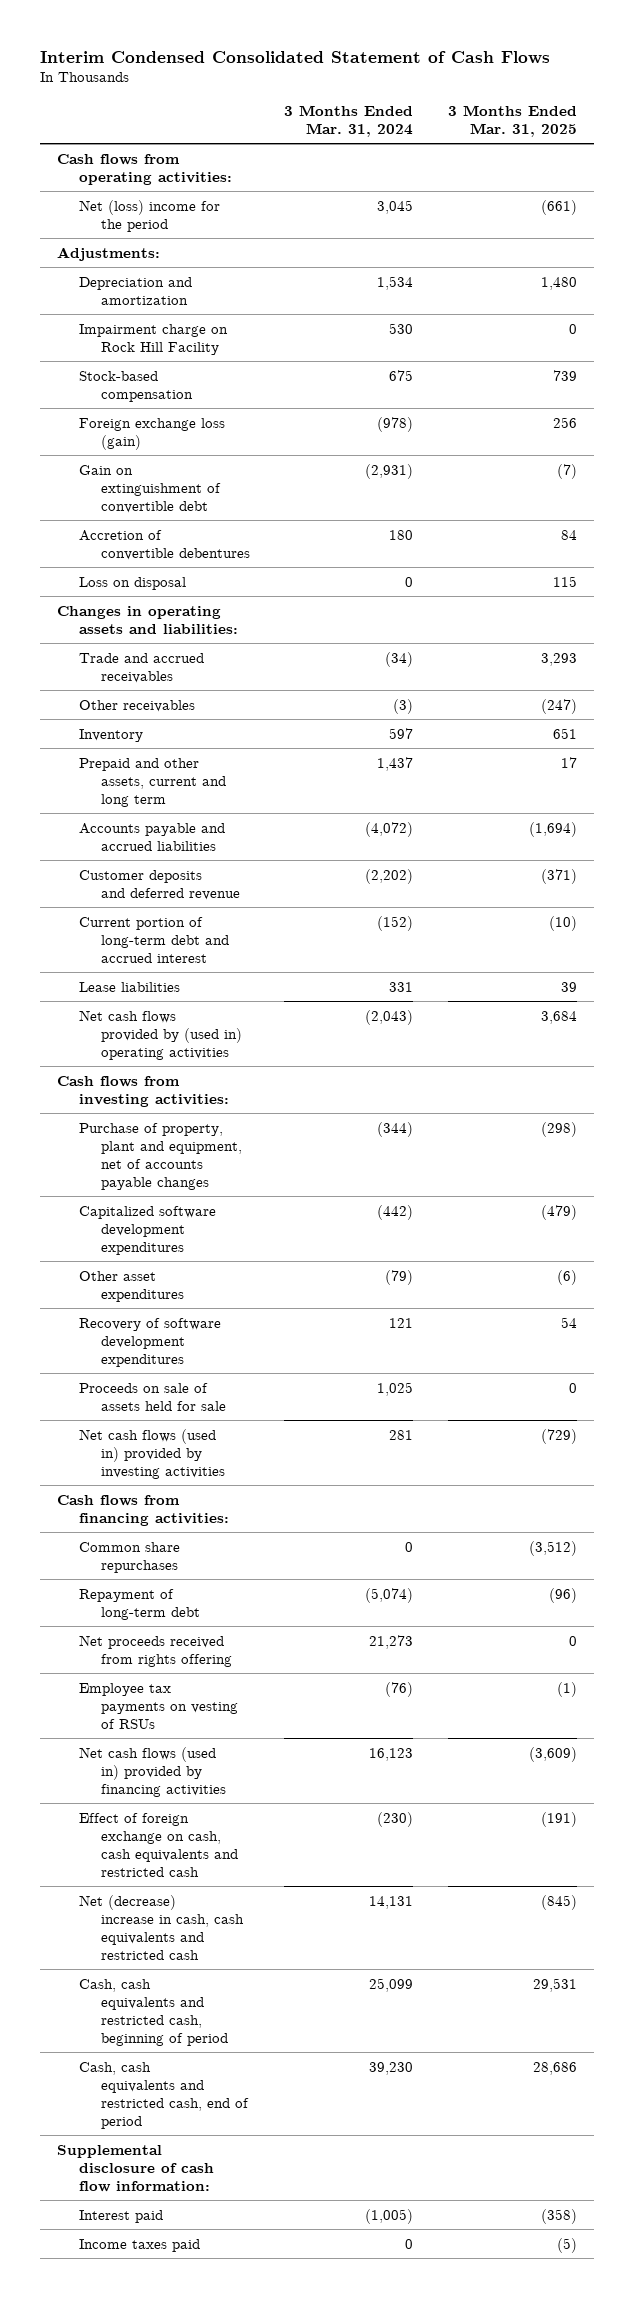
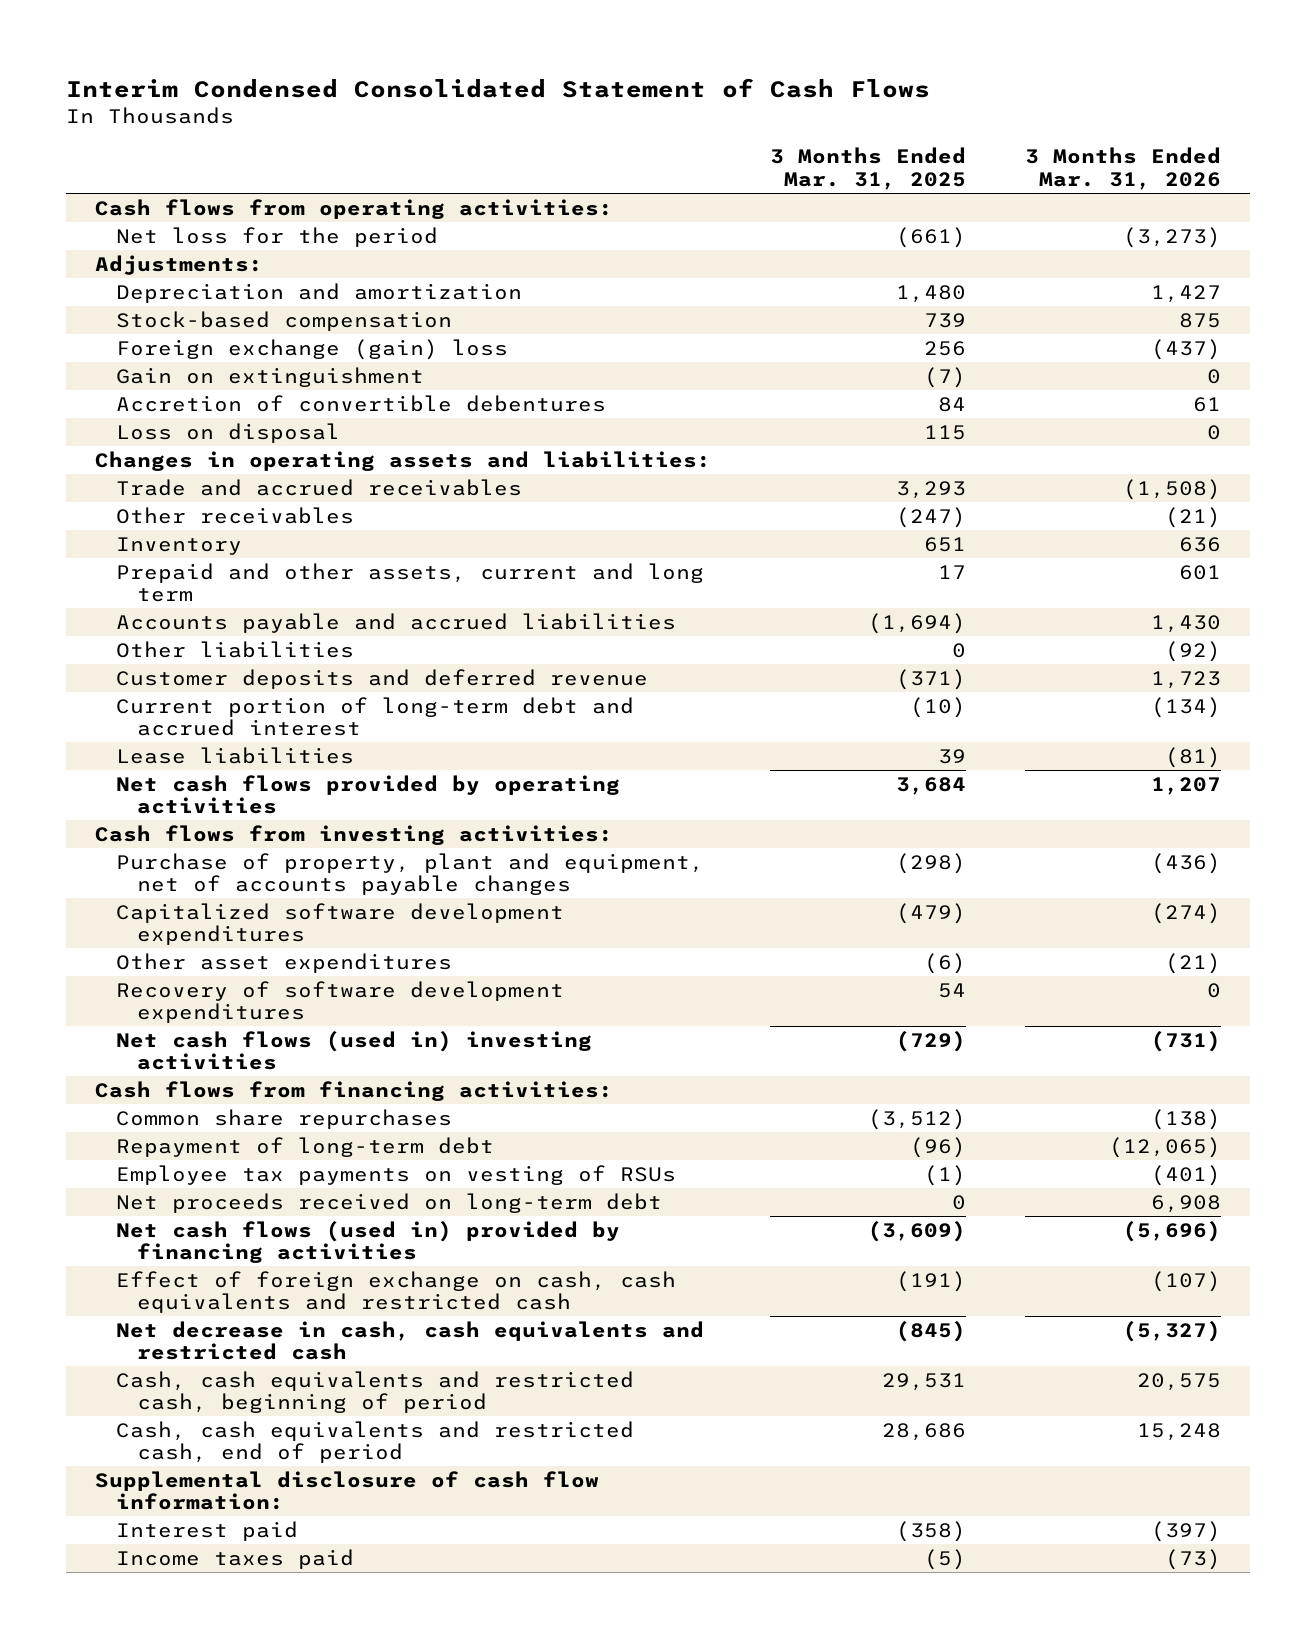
- | 3 Months Ended Mar. 31, 2024 | 3 Months Ended Mar. 31, 2025
+ | 3 Months Ended Mar. 31, 2025 | 3 Months Ended Mar. 31, 2026
- Net (loss) income for the period | 3,045 | (661)
+ Net loss for the period | (661) | (3,273)
- Impairment charge on Rock Hill Facility | 530 | 0
- Foreign exchange loss (gain) | (978) | 256
- Gain on extinguishment of convertible debt | (2,931) | (7)
+ Foreign exchange (gain) loss | 256 | (437)
+ Gain on extinguishment | (7) | 0
+ Other liabilities | 0 | (92)
- Net cash flows provided by (used in) operating activities | (2,043) | 3,684
+ Net cash flows provided by operating activities | 3,684 | 1,207
- Proceeds on sale of assets held for sale | 1,025 | 0
- Net cash flows (used in) provided by investing activities | 281 | (729)
+ Net cash flows (used in) investing activities | (729) | (731)
- Net proceeds received from rights offering | 21,273 | 0
+ Net proceeds received on long-term debt | 0 | 6,908
- Net (decrease) increase in cash, cash equivalents and restricted cash | 14,131 | (845)
+ Net decrease in cash, cash equivalents and restricted cash | (845) | (5,327)

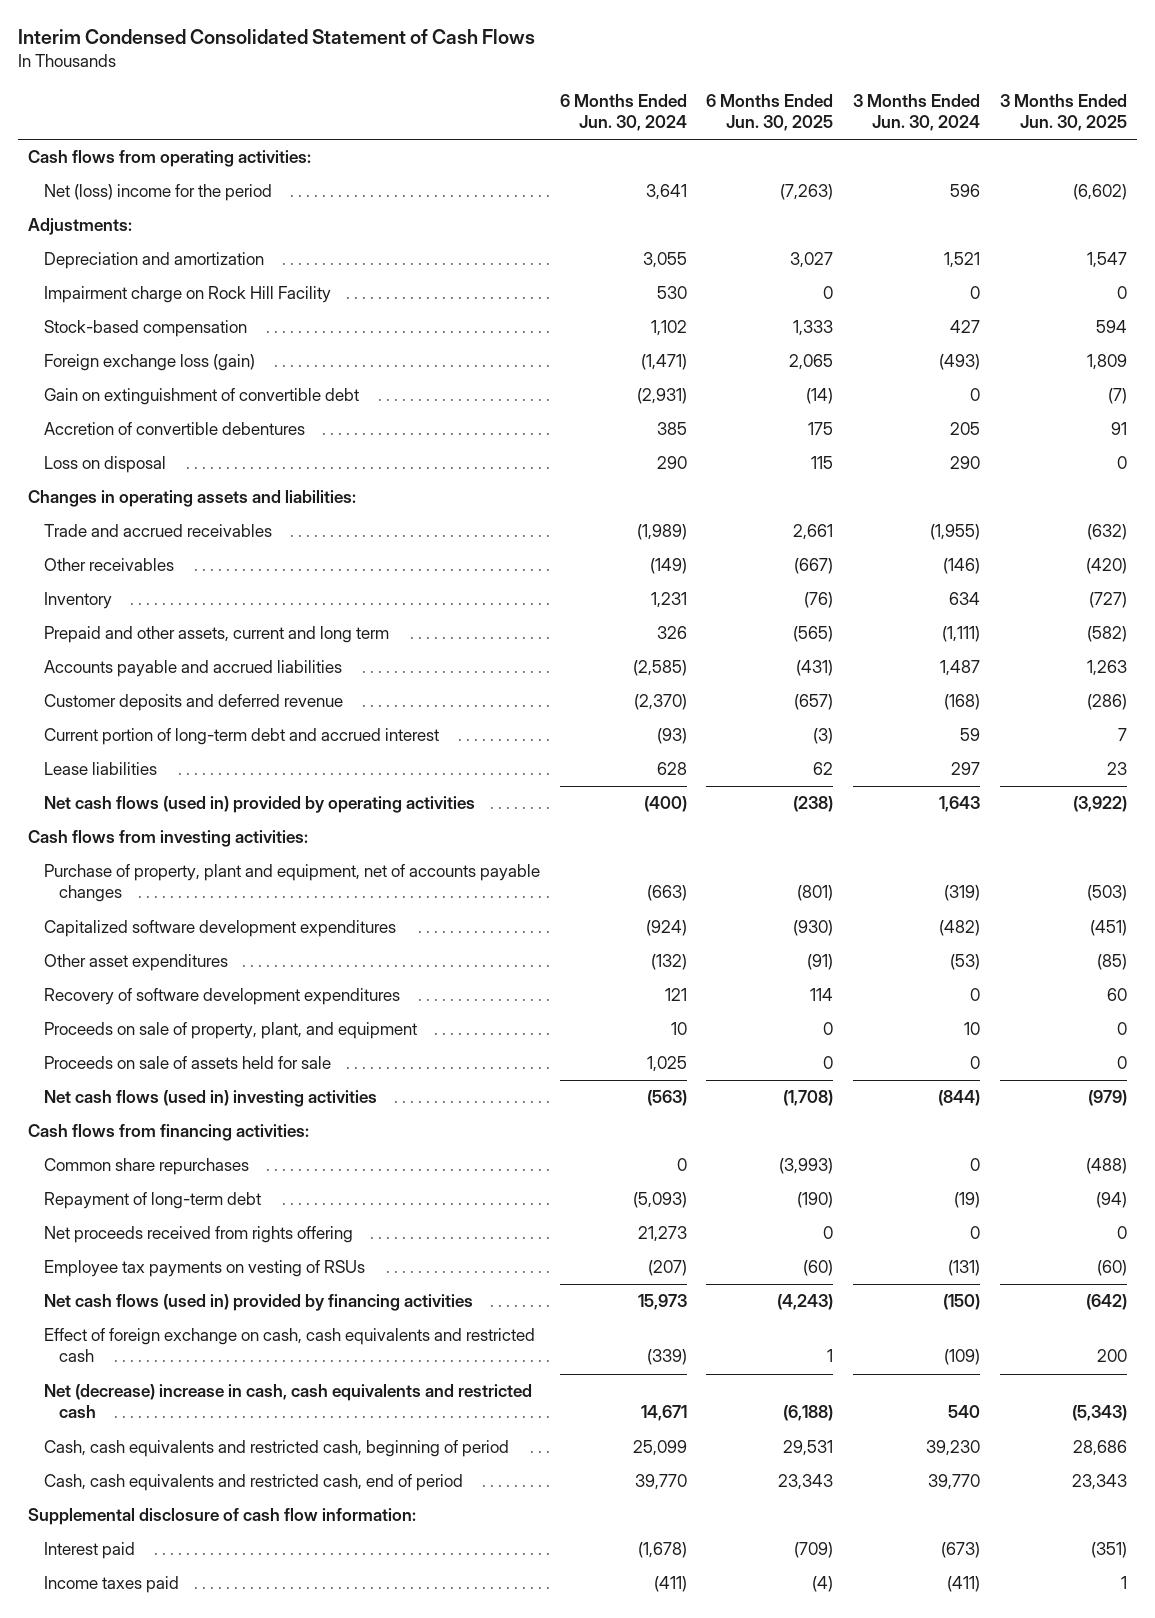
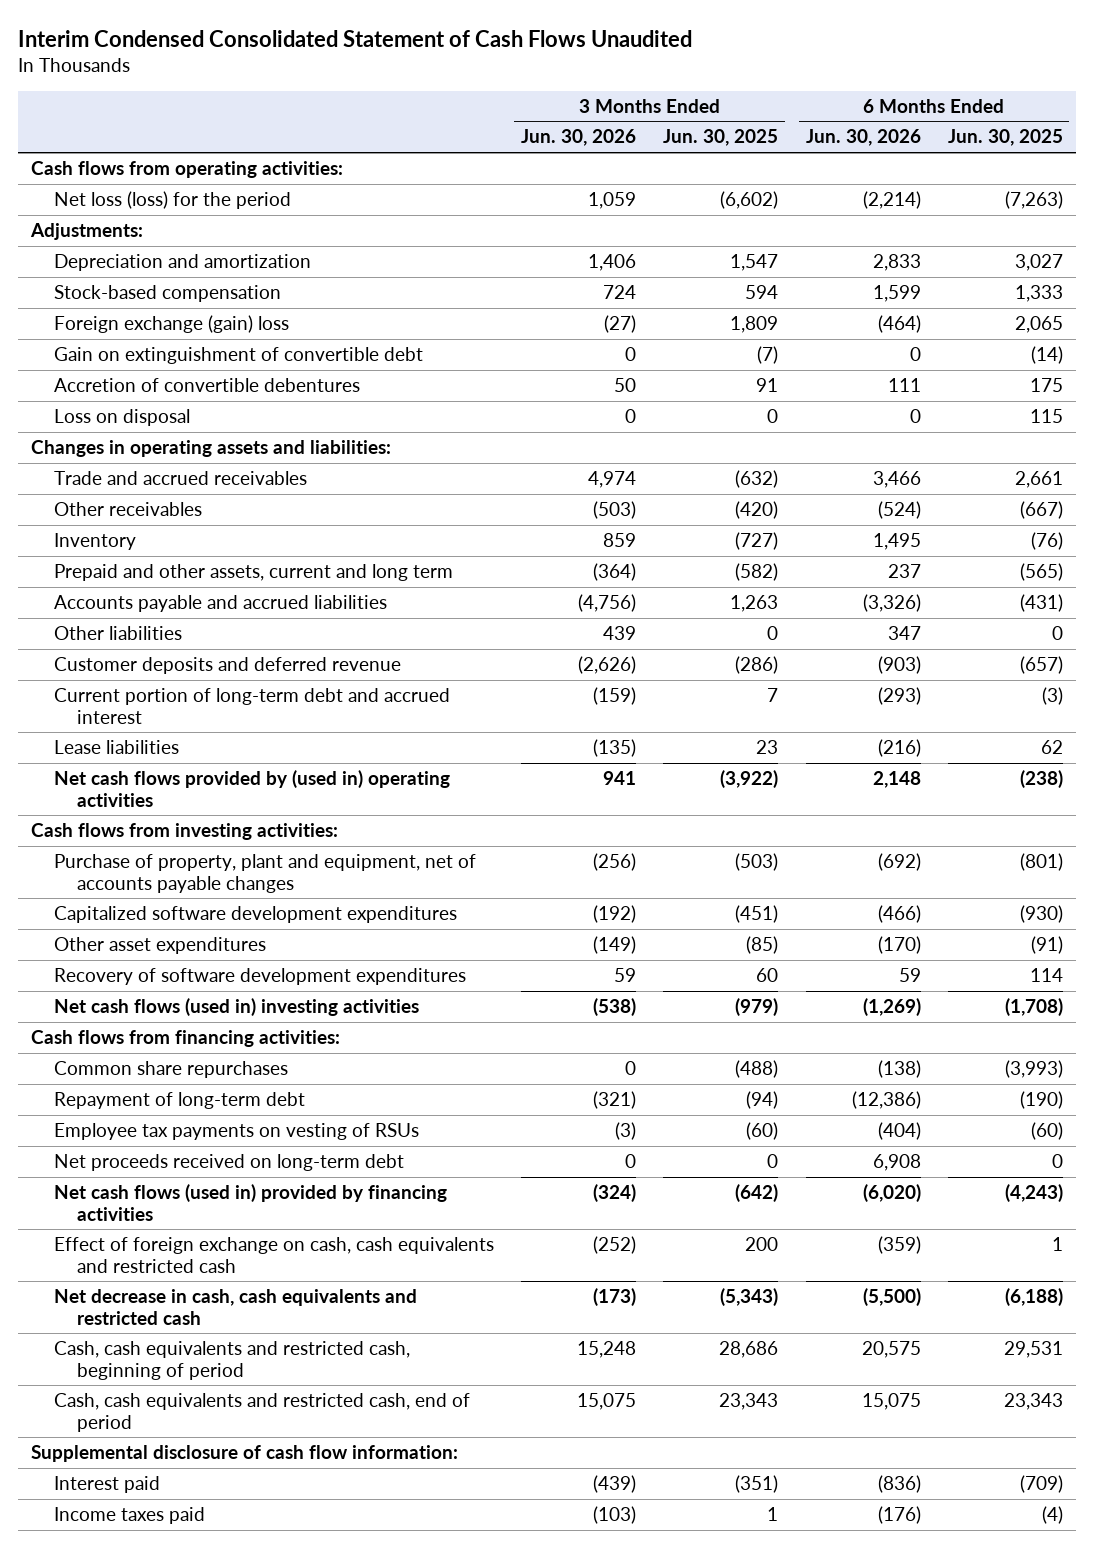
- Interim Condensed Consolidated Statement of Cash Flows
+ Interim Condensed Consolidated Statement of Cash Flows Unaudited
- | 6 Months Ended Jun. 30, 2024 | 6 Months Ended Jun. 30, 2025 | 3 Months Ended Jun. 30, 2024 | 3 Months Ended Jun. 30, 2025
+ | 3 Months Ended Jun. 30, 2026 | 3 Months Ended Jun. 30, 2025 | 6 Months Ended Jun. 30, 2026 | 6 Months Ended Jun. 30, 2025
- Net (loss) income for the period | 3,641 | (7,263) | 596 | (6,602)
+ Net loss (loss) for the period | 1,059 | (6,602) | (2,214) | (7,263)
- Impairment charge on Rock Hill Facility | 530 | 0 | 0 | 0
- Foreign exchange loss (gain) | (1,471) | 2,065 | (493) | 1,809
+ Foreign exchange (gain) loss | (27) | 1,809 | (464) | 2,065
+ Other liabilities | 439 | 0 | 347 | 0
- Net cash flows (used in) provided by operating activities | (400) | (238) | 1,643 | (3,922)
+ Net cash flows provided by (used in) operating activities | 941 | (3,922) | 2,148 | (238)
- Proceeds on sale of property, plant, and equipment | 10 | 0 | 10 | 0
- Proceeds on sale of assets held for sale | 1,025 | 0 | 0 | 0
- Net proceeds received from rights offering | 21,273 | 0 | 0 | 0
+ Net proceeds received on long-term debt | 0 | 0 | 6,908 | 0
- Net (decrease) increase in cash, cash equivalents and restricted cash | 14,671 | (6,188) | 540 | (5,343)
+ Net decrease in cash, cash equivalents and restricted cash | (173) | (5,343) | (5,500) | (6,188)

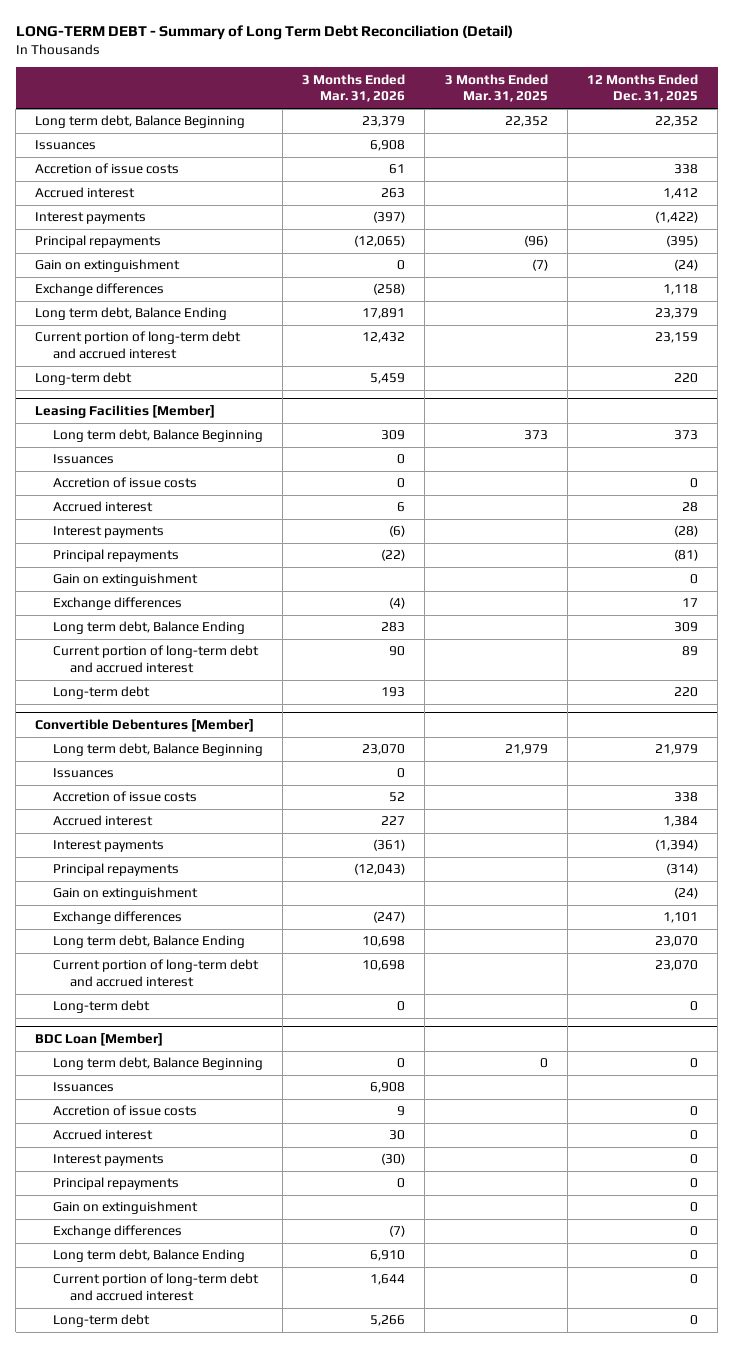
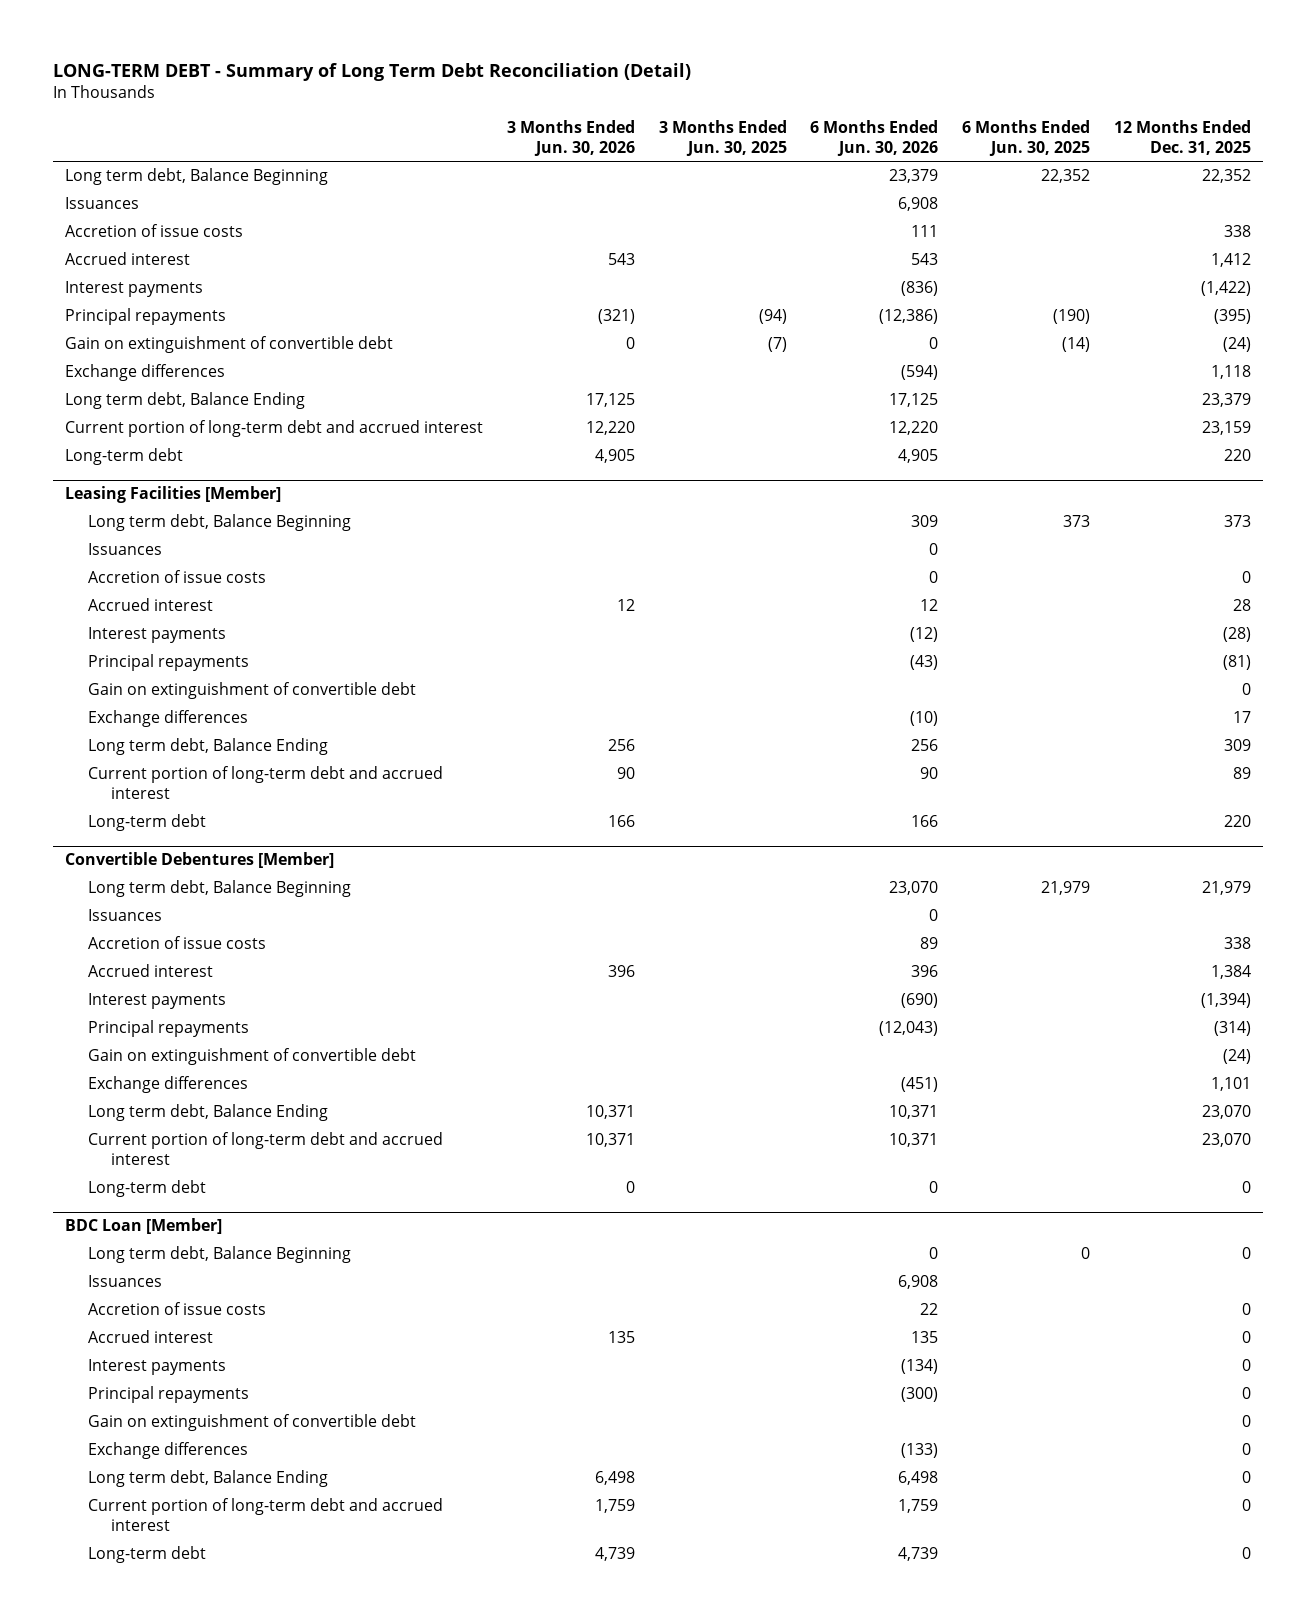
- | 3 Months Ended Mar. 31, 2026 | 3 Months Ended Mar. 31, 2025 | 12 Months Ended Dec. 31, 2025
+ | 3 Months Ended Jun. 30, 2026 | 3 Months Ended Jun. 30, 2025 | 6 Months Ended Jun. 30, 2026 | 6 Months Ended Jun. 30, 2025 | 12 Months Ended Dec. 31, 2025
- Gain on extinguishment | 0 | (7) | (24)
+ Gain on extinguishment of convertible debt | 0 | (7) | 0 | (14) | (24)
@ Leasing Facilities [Member]
- Gain on extinguishment | | | 0
+ Gain on extinguishment of convertible debt | | | | | 0
@ Convertible Debentures [Member]
- Gain on extinguishment | | | (24)
+ Gain on extinguishment of convertible debt | | | | | (24)
@ BDC Loan [Member]
- Gain on extinguishment | | | 0
+ Gain on extinguishment of convertible debt | | | | | 0

